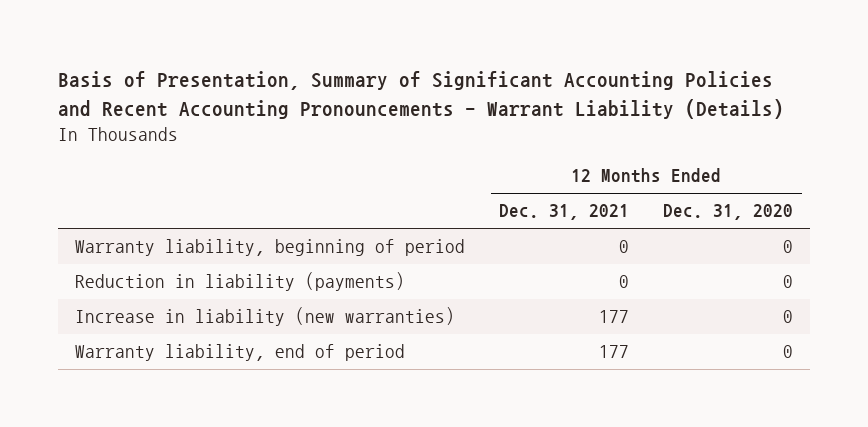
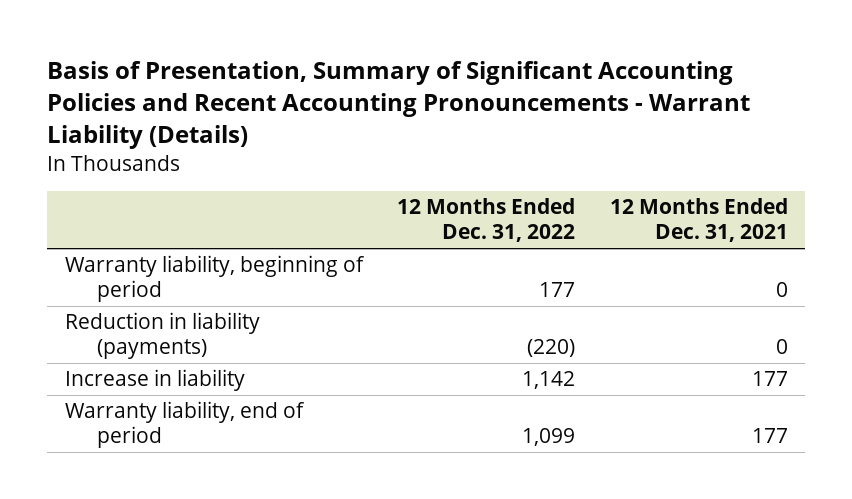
- | 12 Months Ended Dec. 31, 2021 | 12 Months Ended Dec. 31, 2020
+ | 12 Months Ended Dec. 31, 2022 | 12 Months Ended Dec. 31, 2021
- Increase in liability (new warranties) | 177 | 0
+ Increase in liability | 1,142 | 177

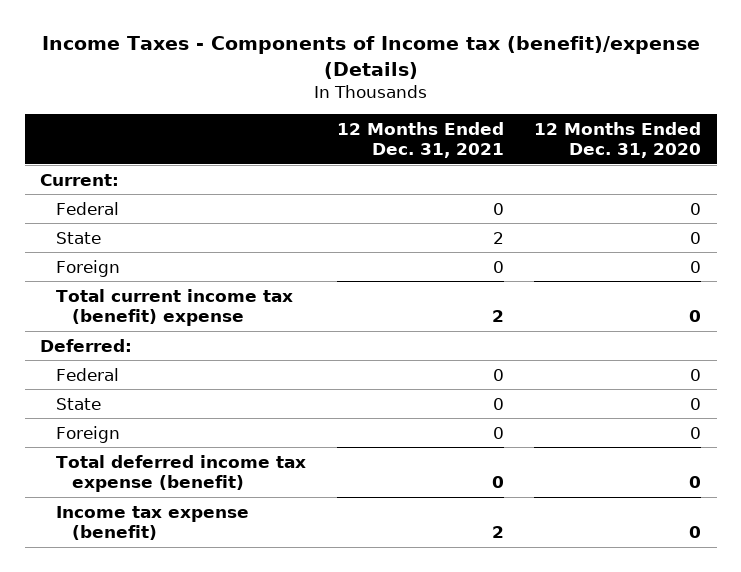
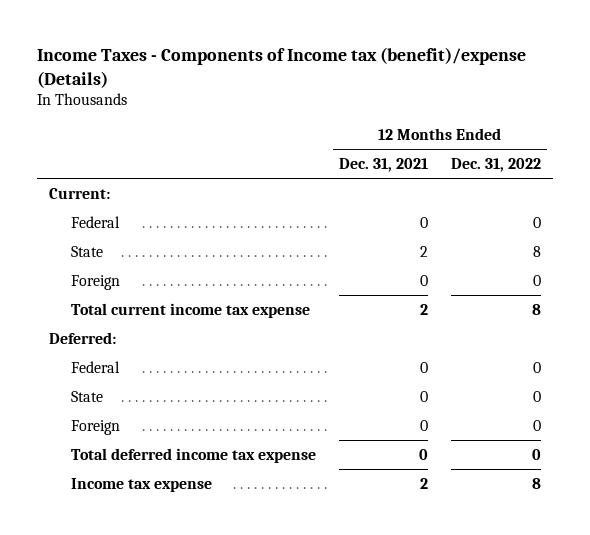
- | 12 Months Ended Dec. 31, 2021 | 12 Months Ended Dec. 31, 2020
+ | 12 Months Ended Dec. 31, 2021 | 12 Months Ended Dec. 31, 2022
- Total current income tax (benefit) expense | 2 | 0
+ Total current income tax expense | 2 | 8
- Total deferred income tax expense (benefit) | 0 | 0
- Income tax expense (benefit) | 2 | 0
+ Total deferred income tax expense | 0 | 0
+ Income tax expense | 2 | 8

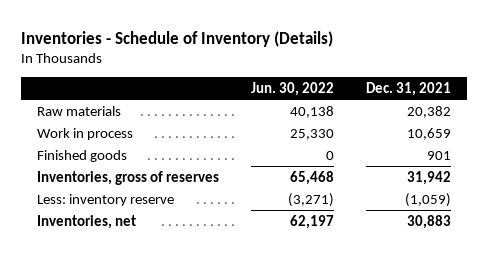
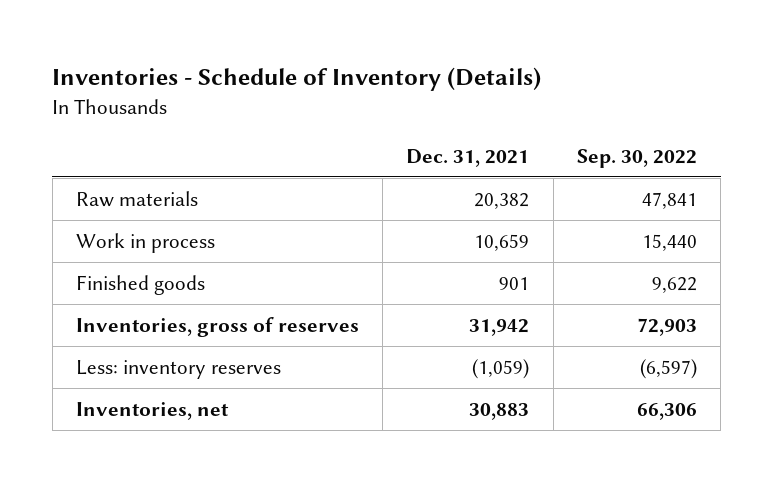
- | Jun. 30, 2022 | Dec. 31, 2021
+ | Dec. 31, 2021 | Sep. 30, 2022
- Less: inventory reserve | (3,271) | (1,059)
+ Less: inventory reserves | (1,059) | (6,597)

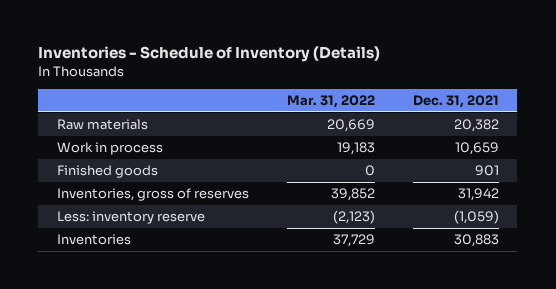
- | Dec. 31, 2021 | Sep. 30, 2022
+ | Mar. 31, 2022 | Dec. 31, 2021
- Less: inventory reserves | (1,059) | (6,597)
- Inventories, net | 30,883 | 66,306
+ Less: inventory reserve | (2,123) | (1,059)
+ Inventories | 37,729 | 30,883

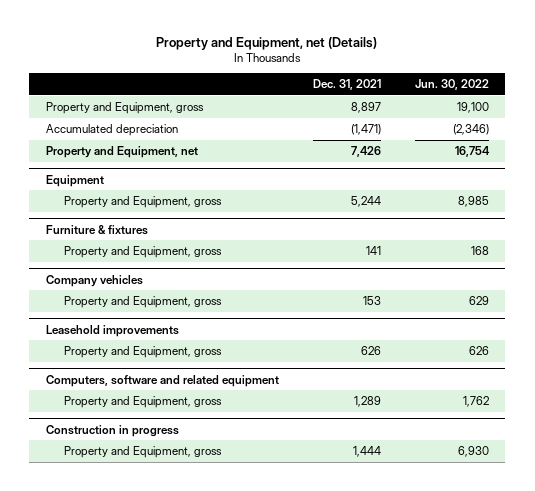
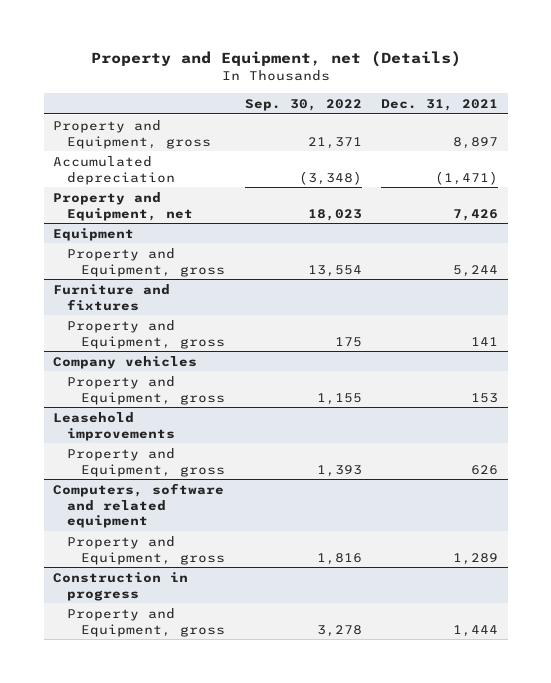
- | Dec. 31, 2021 | Jun. 30, 2022
+ | Sep. 30, 2022 | Dec. 31, 2021
- Furniture & fixtures
+ Furniture and fixtures

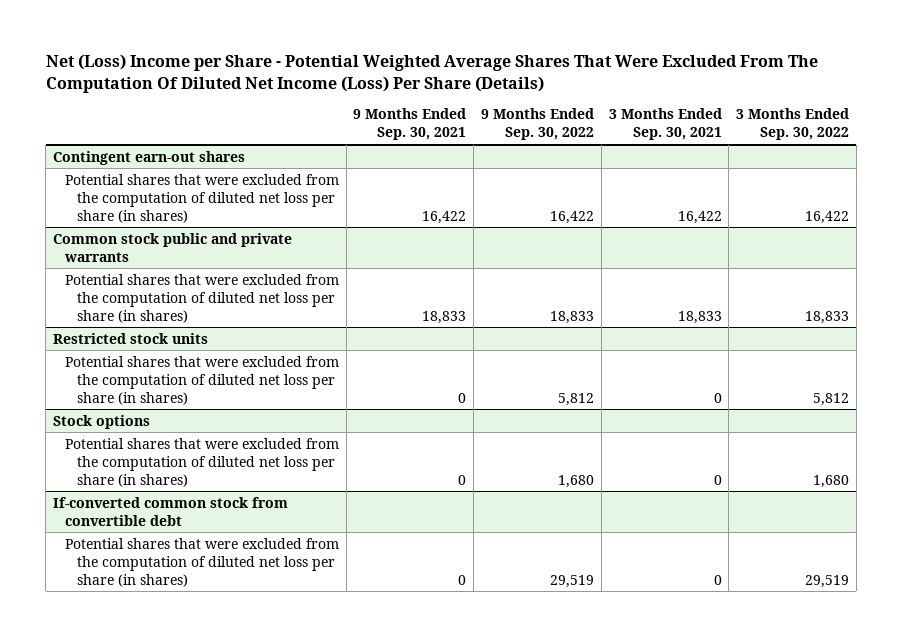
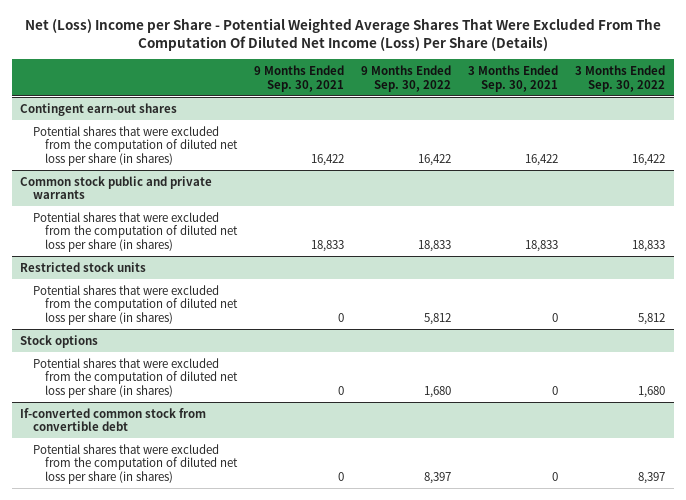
@ If-converted common stock from convertible debt
- Potential shares that were excluded from the computation of diluted net loss per share (in shares) | 0 | 29,519 | 0 | 29,519
+ Potential shares that were excluded from the computation of diluted net loss per share (in shares) | 0 | 8,397 | 0 | 8,397

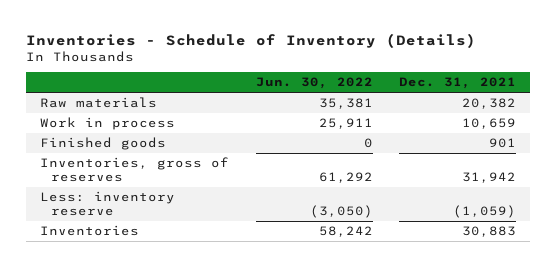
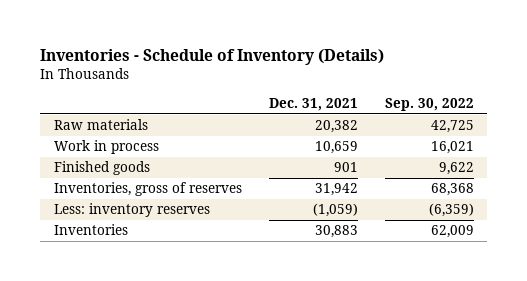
- | Jun. 30, 2022 | Dec. 31, 2021
+ | Dec. 31, 2021 | Sep. 30, 2022
- Less: inventory reserve | (3,050) | (1,059)
+ Less: inventory reserves | (1,059) | (6,359)

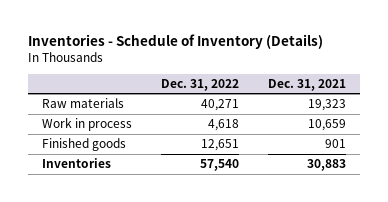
- | Dec. 31, 2021 | Sep. 30, 2022
+ | Dec. 31, 2022 | Dec. 31, 2021
- Raw materials | 20,382 | 42,725
+ Raw materials | 40,271 | 19,323
- Inventories, gross of reserves | 31,942 | 68,368
- Less: inventory reserves | (1,059) | (6,359)

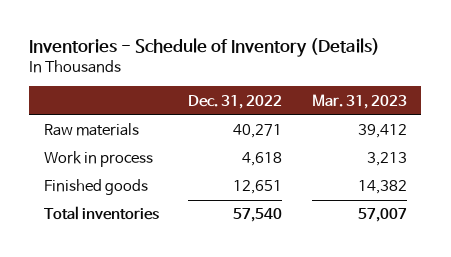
- | Dec. 31, 2022 | Dec. 31, 2021
+ | Dec. 31, 2022 | Mar. 31, 2023
- Inventories | 57,540 | 30,883
+ Total inventories | 57,540 | 57,007

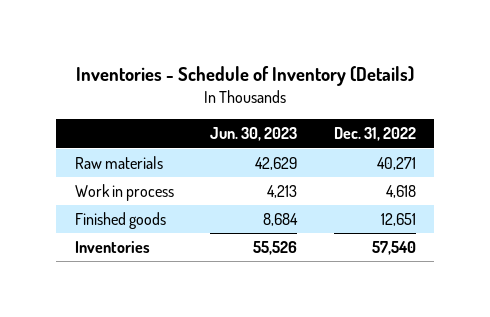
- | Dec. 31, 2022 | Mar. 31, 2023
+ | Jun. 30, 2023 | Dec. 31, 2022
- Total inventories | 57,540 | 57,007
+ Inventories | 55,526 | 57,540

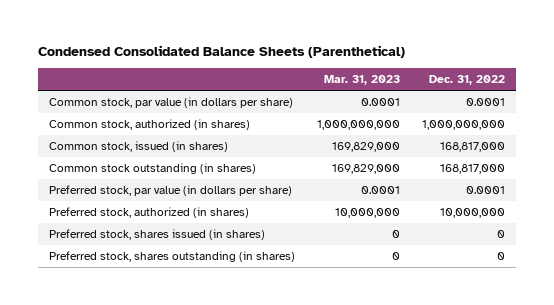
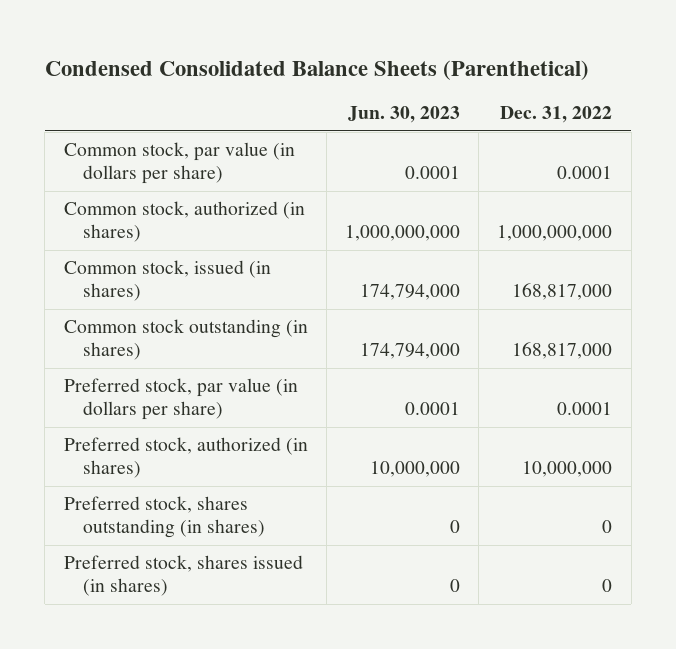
- | Mar. 31, 2023 | Dec. 31, 2022
+ | Jun. 30, 2023 | Dec. 31, 2022
moved down: Preferred stock, shares issued (in shares) | 0 | 0

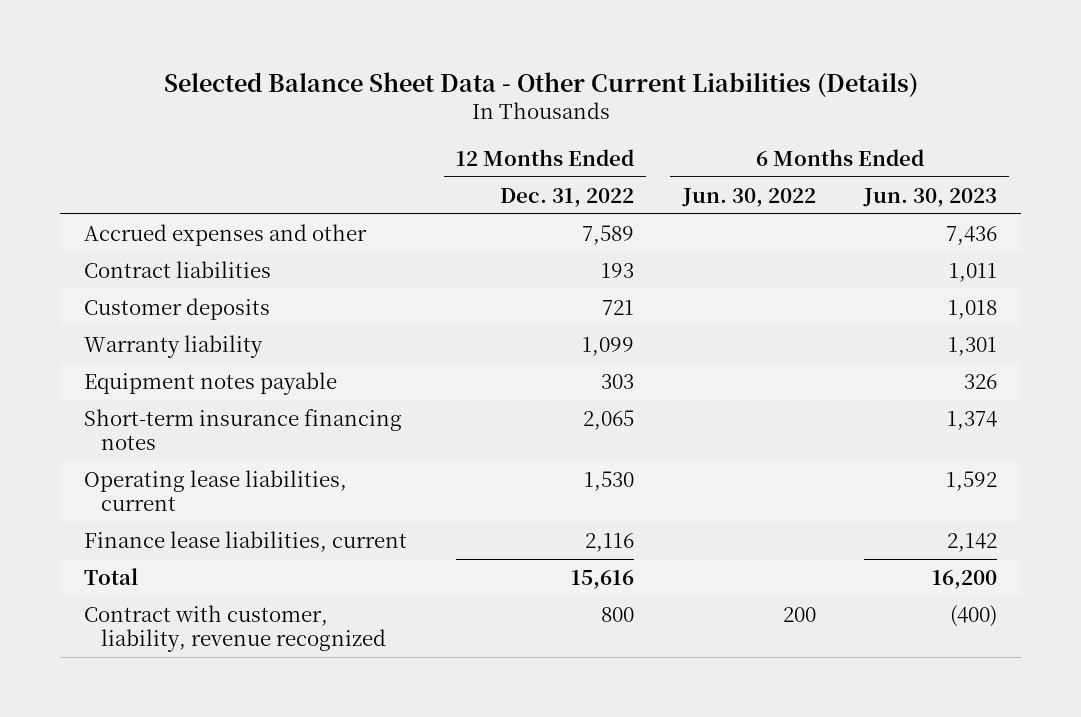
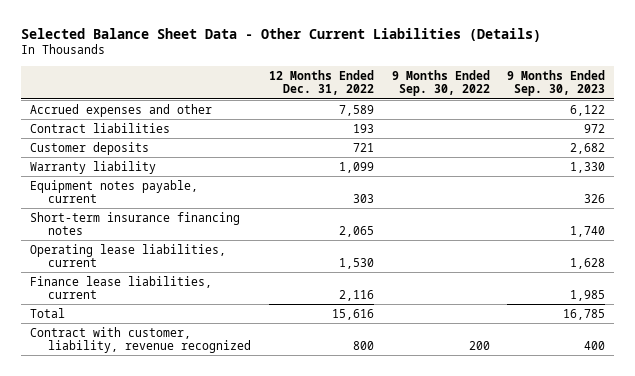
- | 12 Months Ended Dec. 31, 2022 | 6 Months Ended Jun. 30, 2022 | 6 Months Ended Jun. 30, 2023
+ | 12 Months Ended Dec. 31, 2022 | 9 Months Ended Sep. 30, 2022 | 9 Months Ended Sep. 30, 2023
- Equipment notes payable | 303 | | 326
+ Equipment notes payable, current | 303 | | 326

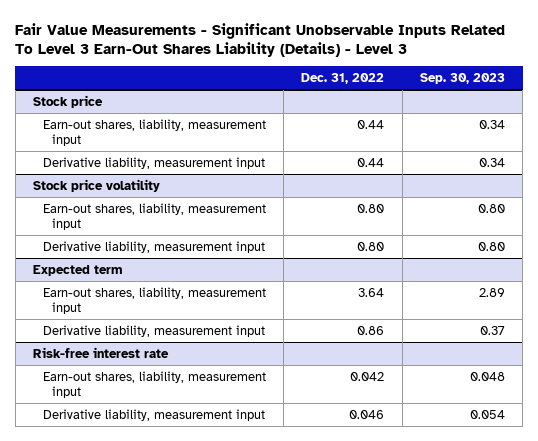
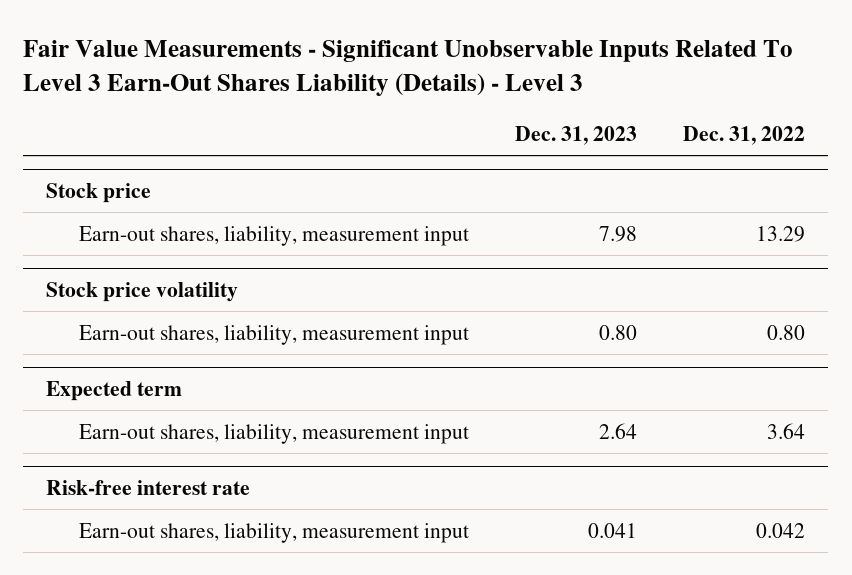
- | Dec. 31, 2022 | Sep. 30, 2023
+ | Dec. 31, 2023 | Dec. 31, 2022
@ Stock price
- Earn-out shares, liability, measurement input | 0.44 | 0.34
- Derivative liability, measurement input | 0.44 | 0.34
+ Earn-out shares, liability, measurement input | 7.98 | 13.29
@ Stock price volatility
- Derivative liability, measurement input | 0.80 | 0.80
@ Expected term
- Derivative liability, measurement input | 0.86 | 0.37
@ Risk-free interest rate
- Derivative liability, measurement input | 0.046 | 0.054

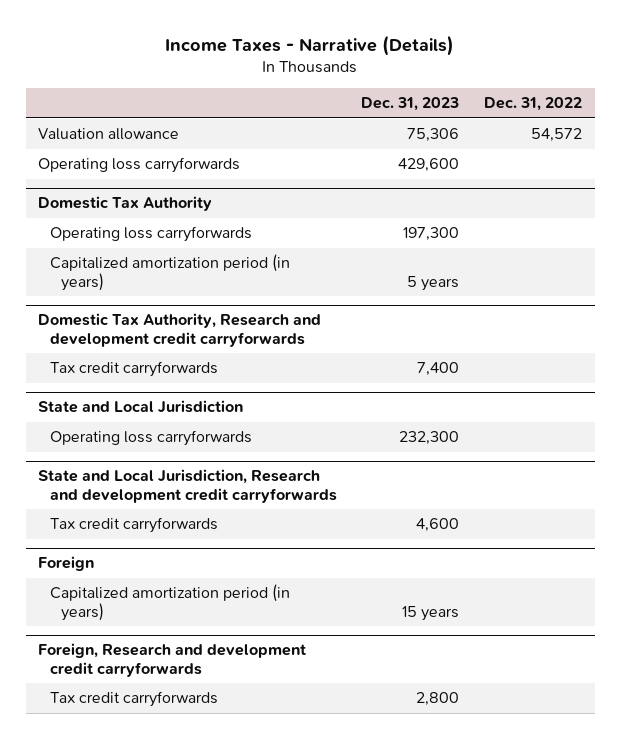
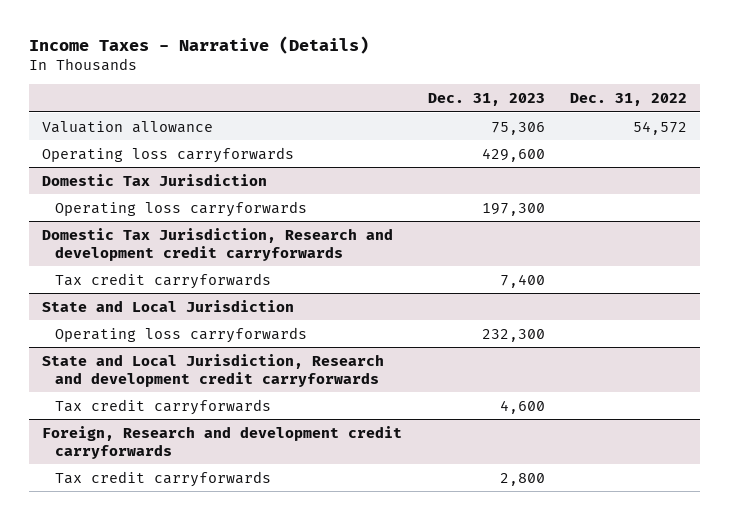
- Domestic Tax Authority
+ Domestic Tax Jurisdiction
- Capitalized amortization period (in years) | 5 years |
- Domestic Tax Authority, Research and development credit carryforwards
+ Domestic Tax Jurisdiction, Research and development credit carryforwards
- Foreign
- Capitalized amortization period (in years) | 15 years |

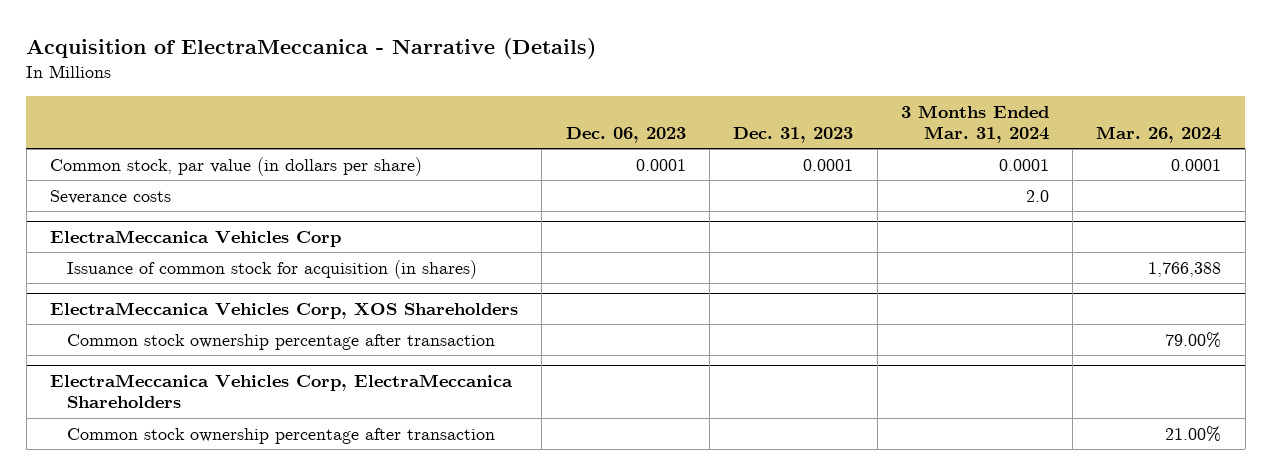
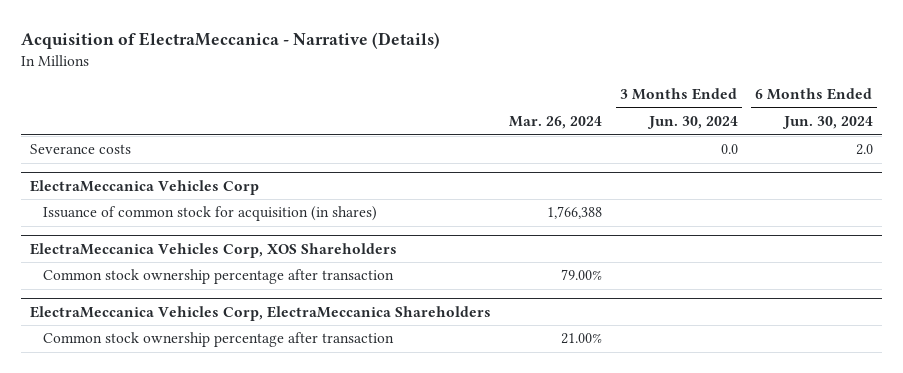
- | Dec. 06, 2023 | Dec. 31, 2023 | 3 Months Ended Mar. 31, 2024 | Mar. 26, 2024
+ | Mar. 26, 2024 | 3 Months Ended Jun. 30, 2024 | 6 Months Ended Jun. 30, 2024
- Common stock, par value (in dollars per share) | 0.0001 | 0.0001 | 0.0001 | 0.0001

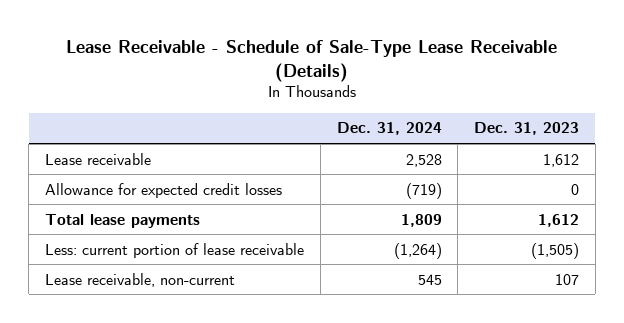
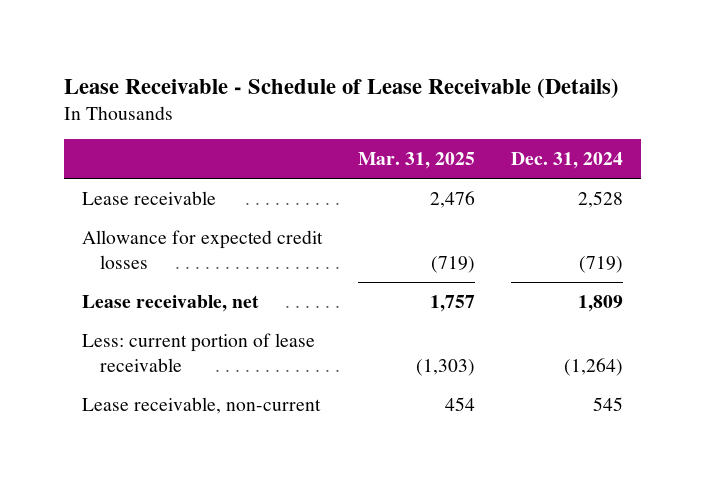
- Lease Receivable - Schedule of Sale-Type Lease Receivable (Details)
+ Lease Receivable - Schedule of Lease Receivable (Details)
- | Dec. 31, 2024 | Dec. 31, 2023
+ | Mar. 31, 2025 | Dec. 31, 2024
- Total lease payments | 1,809 | 1,612
+ Lease receivable, net | 1,757 | 1,809

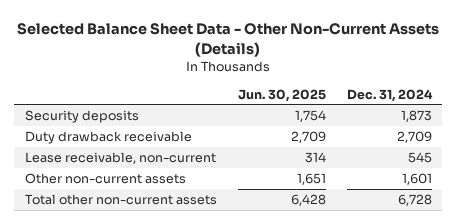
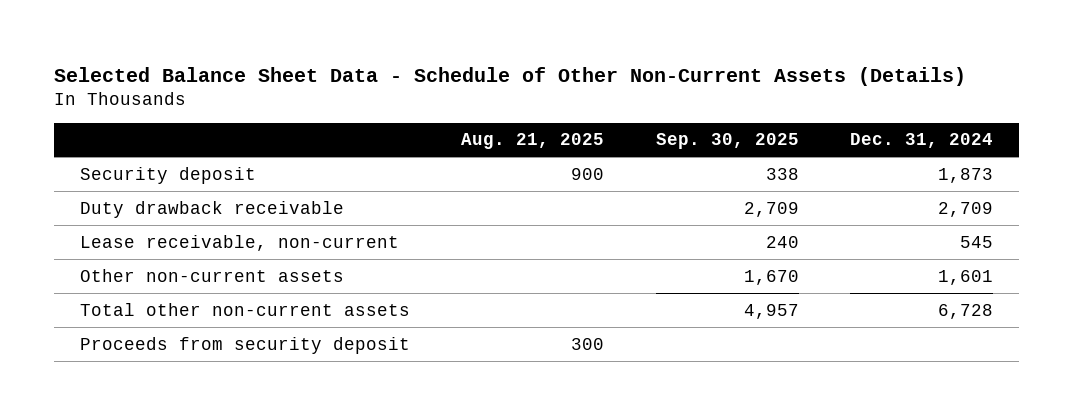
- Selected Balance Sheet Data - Other Non-Current Assets (Details)
+ Selected Balance Sheet Data - Schedule of Other Non-Current Assets (Details)
- | Jun. 30, 2025 | Dec. 31, 2024
+ | Aug. 21, 2025 | Sep. 30, 2025 | Dec. 31, 2024
- Security deposits | 1,754 | 1,873
+ Security deposit | 900 | 338 | 1,873
+ Proceeds from security deposit | 300 | |

